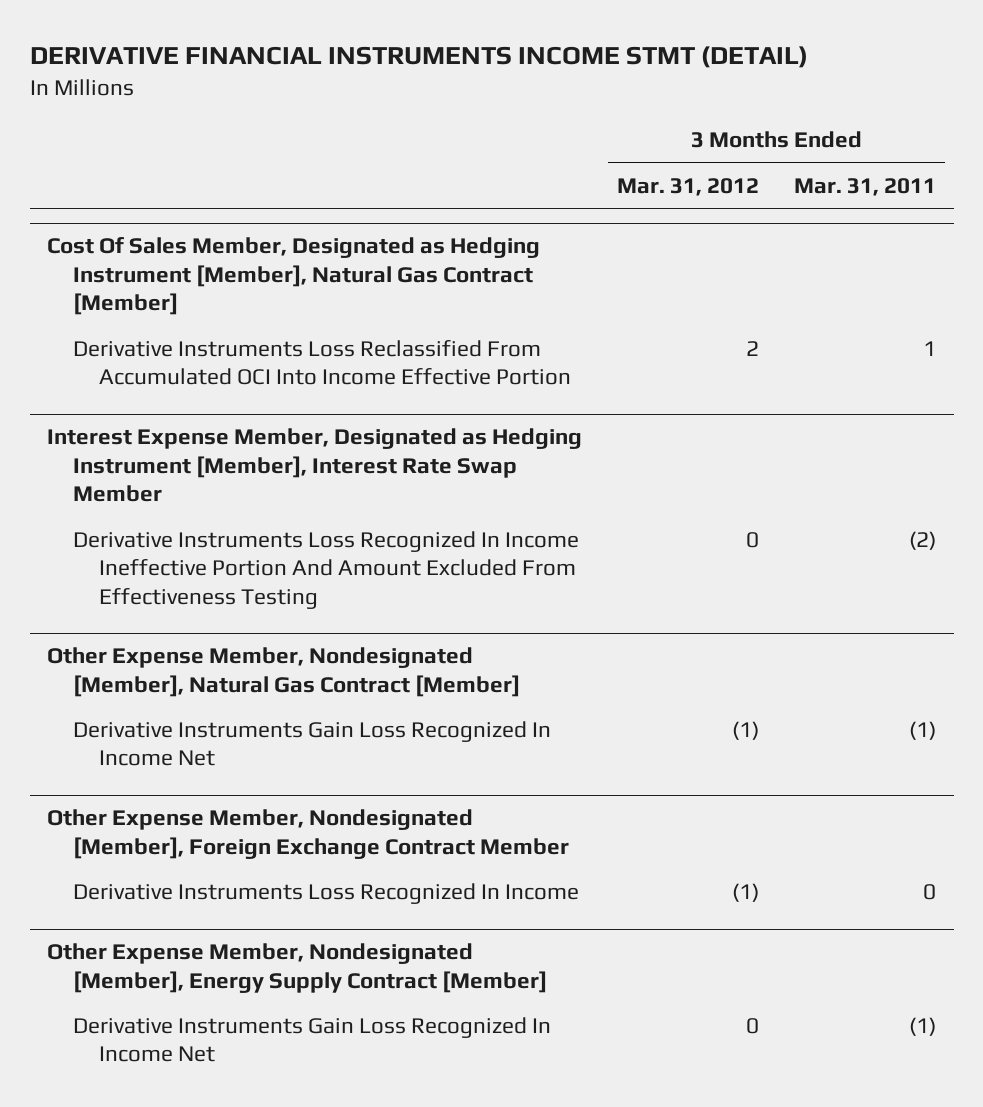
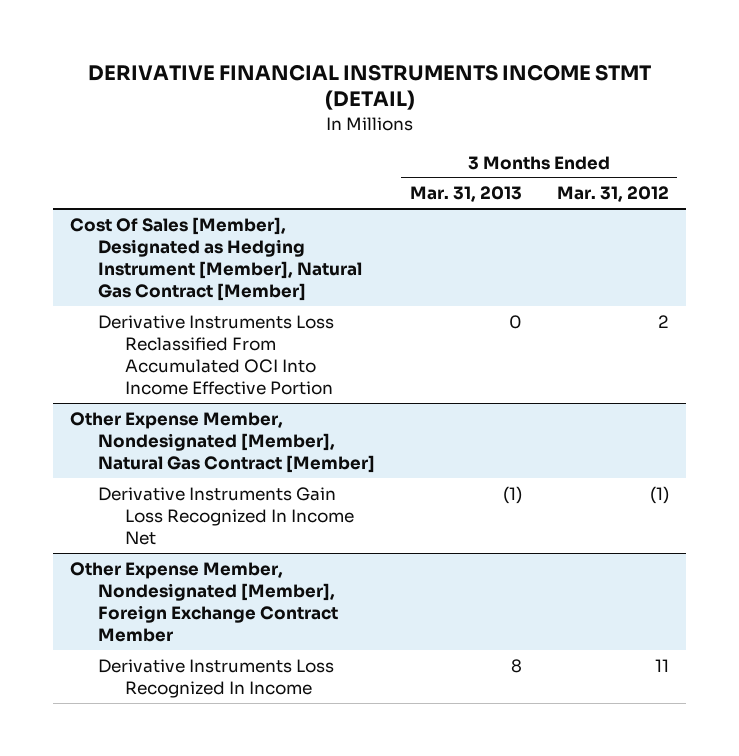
- | 3 Months Ended Mar. 31, 2012 | 3 Months Ended Mar. 31, 2011
+ | 3 Months Ended Mar. 31, 2013 | 3 Months Ended Mar. 31, 2012
- Cost Of Sales Member, Designated as Hedging Instrument [Member], Natural Gas Contract [Member]
+ Cost Of Sales [Member], Designated as Hedging Instrument [Member], Natural Gas Contract [Member]
- Interest Expense Member, Designated as Hedging Instrument [Member], Interest Rate Swap Member
- Derivative Instruments Loss Recognized In Income Ineffective Portion And Amount Excluded From Effectiveness Testing | 0 | (2)
@ Other Expense Member, Nondesignated [Member], Foreign Exchange Contract Member
- Derivative Instruments Loss Recognized In Income | (1) | 0
- Other Expense Member, Nondesignated [Member], Energy Supply Contract [Member]
- Derivative Instruments Gain Loss Recognized In Income Net | 0 | (1)
@ Other Expense Member, Nondesignated [Member], Foreign Exchange Contract Member
+ Derivative Instruments Loss Recognized In Income | 8 | 11

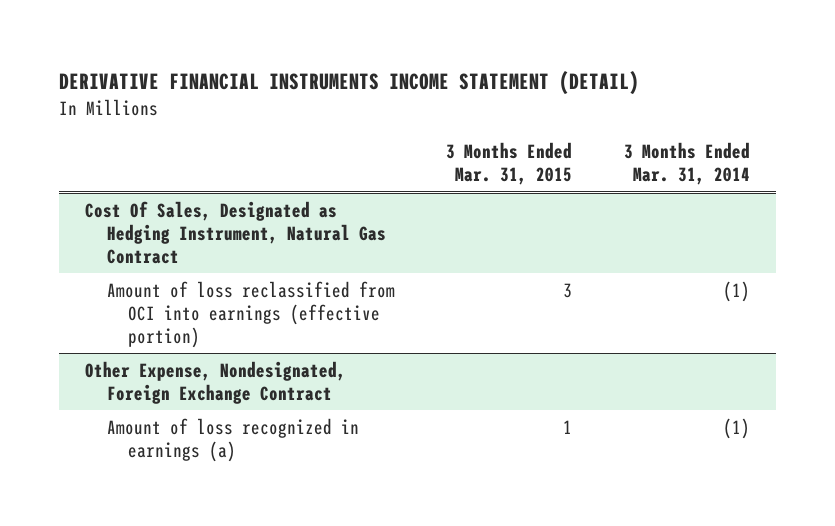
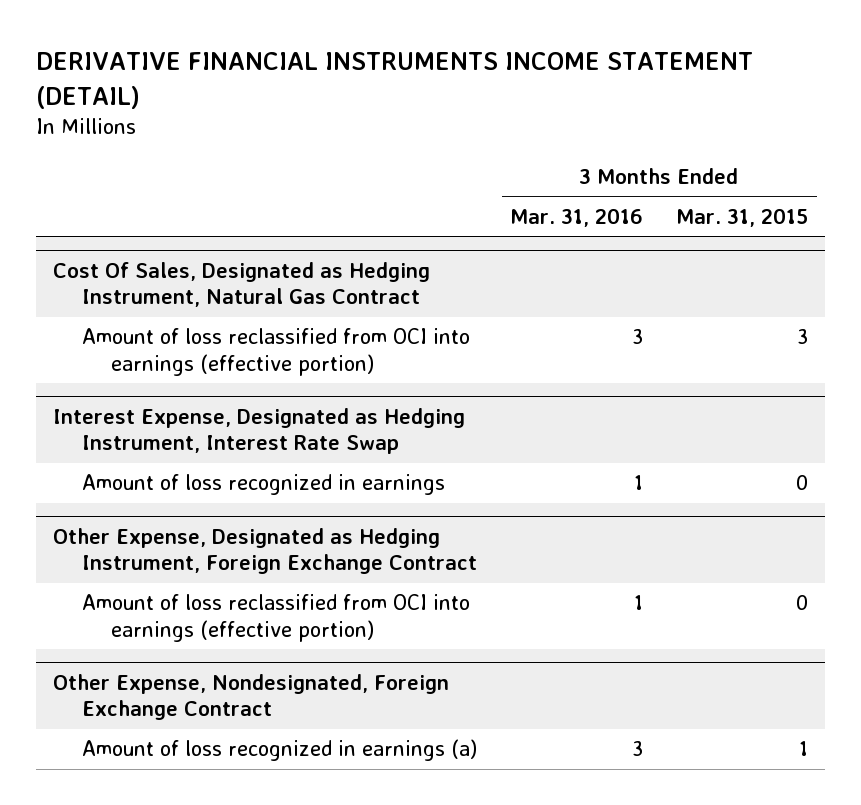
- | 3 Months Ended Mar. 31, 2015 | 3 Months Ended Mar. 31, 2014
+ | 3 Months Ended Mar. 31, 2016 | 3 Months Ended Mar. 31, 2015
+ Interest Expense, Designated as Hedging Instrument, Interest Rate Swap
+ Amount of loss recognized in earnings | 1 | 0
+ Other Expense, Designated as Hedging Instrument, Foreign Exchange Contract
+ Amount of loss reclassified from OCI into earnings (effective portion) | 1 | 0

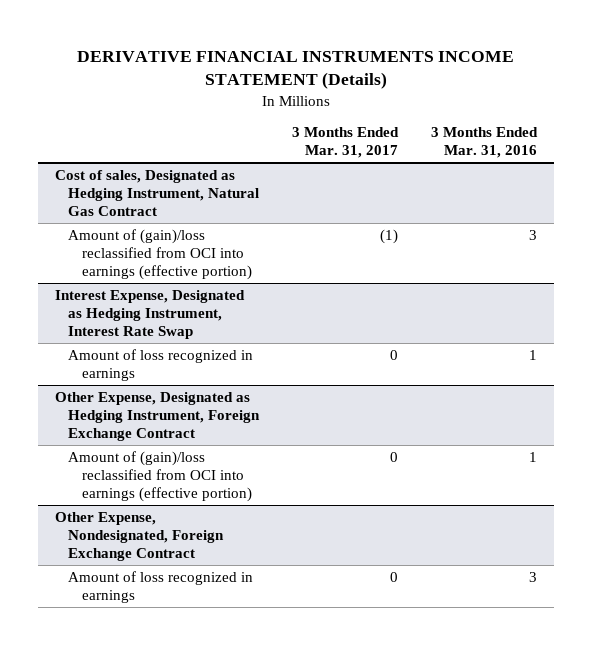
- DERIVATIVE FINANCIAL INSTRUMENTS INCOME STATEMENT (DETAIL)
+ DERIVATIVE FINANCIAL INSTRUMENTS INCOME STATEMENT (Details)
- | 3 Months Ended Mar. 31, 2016 | 3 Months Ended Mar. 31, 2015
+ | 3 Months Ended Mar. 31, 2017 | 3 Months Ended Mar. 31, 2016
- Cost Of Sales, Designated as Hedging Instrument, Natural Gas Contract
- Amount of loss reclassified from OCI into earnings (effective portion) | 3 | 3
+ Cost of sales, Designated as Hedging Instrument, Natural Gas Contract
+ Amount of (gain)/loss reclassified from OCI into earnings (effective portion) | (1) | 3
@ Other Expense, Designated as Hedging Instrument, Foreign Exchange Contract
- Amount of loss reclassified from OCI into earnings (effective portion) | 1 | 0
+ Amount of (gain)/loss reclassified from OCI into earnings (effective portion) | 0 | 1
@ Other Expense, Nondesignated, Foreign Exchange Contract
- Amount of loss recognized in earnings (a) | 3 | 1
+ Amount of loss recognized in earnings | 0 | 3

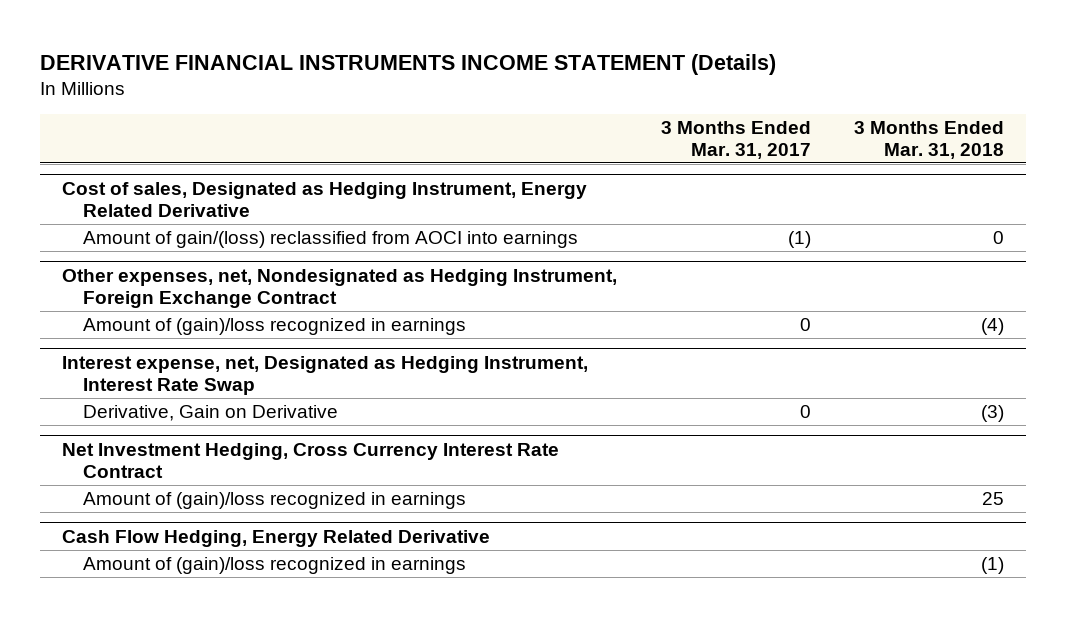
- | 3 Months Ended Mar. 31, 2017 | 3 Months Ended Mar. 31, 2016
+ | 3 Months Ended Mar. 31, 2017 | 3 Months Ended Mar. 31, 2018
- Cost of sales, Designated as Hedging Instrument, Natural Gas Contract
- Amount of (gain)/loss reclassified from OCI into earnings (effective portion) | (1) | 3
- Interest Expense, Designated as Hedging Instrument, Interest Rate Swap
- Amount of loss recognized in earnings | 0 | 1
- Other Expense, Designated as Hedging Instrument, Foreign Exchange Contract
- Amount of (gain)/loss reclassified from OCI into earnings (effective portion) | 0 | 1
- Other Expense, Nondesignated, Foreign Exchange Contract
- Amount of loss recognized in earnings | 0 | 3
+ Cost of sales, Designated as Hedging Instrument, Energy Related Derivative
+ Amount of gain/(loss) reclassified from AOCI into earnings | (1) | 0
+ Other expenses, net, Nondesignated as Hedging Instrument, Foreign Exchange Contract
+ Amount of (gain)/loss recognized in earnings | 0 | (4)
+ Interest expense, net, Designated as Hedging Instrument, Interest Rate Swap
+ Derivative, Gain on Derivative | 0 | (3)
+ Net Investment Hedging, Cross Currency Interest Rate Contract
+ Amount of (gain)/loss recognized in earnings | | 25
+ Cash Flow Hedging, Energy Related Derivative
+ Amount of (gain)/loss recognized in earnings | | (1)

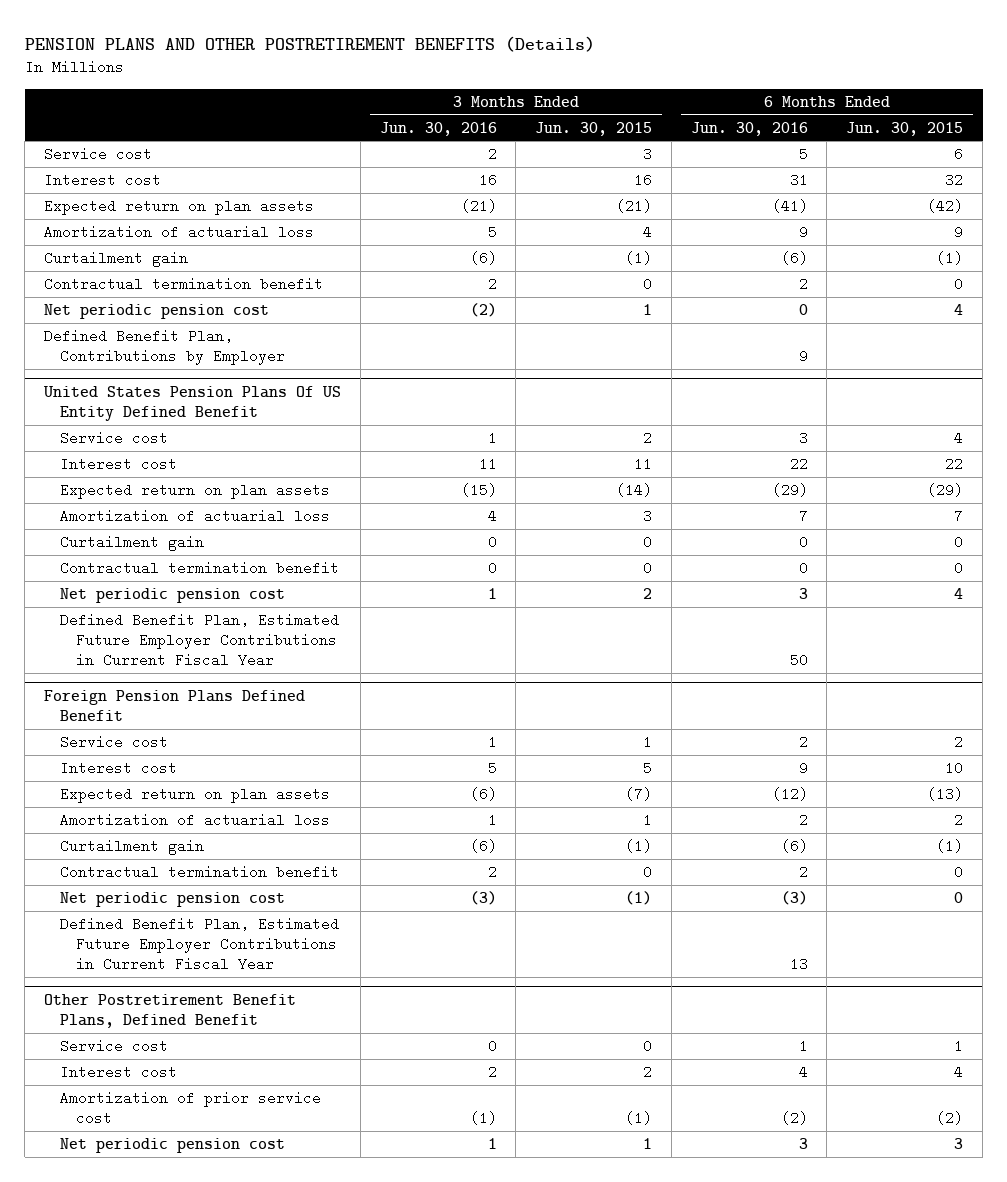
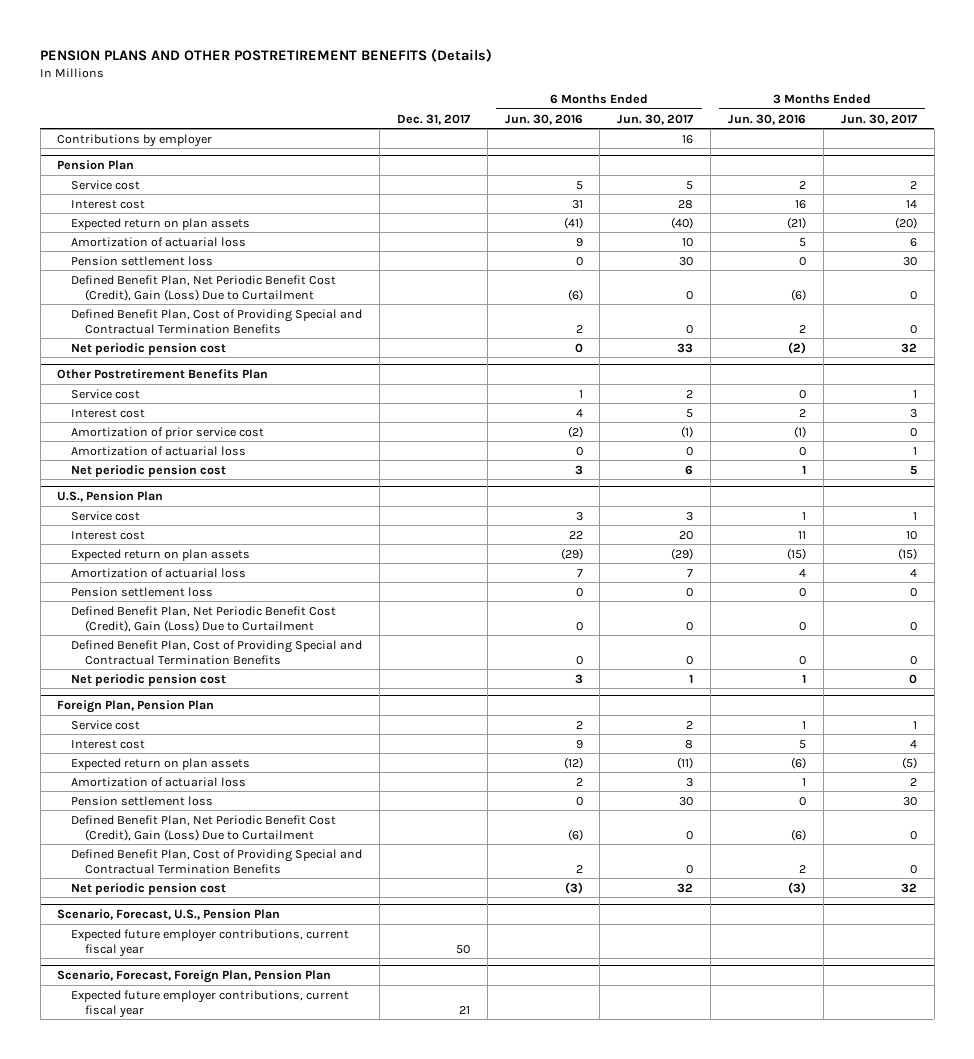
- | 3 Months Ended Jun. 30, 2016 | 3 Months Ended Jun. 30, 2015 | 6 Months Ended Jun. 30, 2016 | 6 Months Ended Jun. 30, 2015
+ | Dec. 31, 2017 | 6 Months Ended Jun. 30, 2016 | 6 Months Ended Jun. 30, 2017 | 3 Months Ended Jun. 30, 2016 | 3 Months Ended Jun. 30, 2017
+ Contributions by employer | | | 16 | |
+ Pension Plan
- Curtailment gain | (6) | (1) | (6) | (1)
- Contractual termination benefit | 2 | 0 | 2 | 0
+ Pension settlement loss | | 0 | 30 | 0 | 30
+ Defined Benefit Plan, Net Periodic Benefit Cost (Credit), Gain (Loss) Due to Curtailment | | (6) | 0 | (6) | 0
+ Defined Benefit Plan, Cost of Providing Special and Contractual Termination Benefits | | 2 | 0 | 2 | 0
- Defined Benefit Plan, Contributions by Employer | | | 9 |
- United States Pension Plans Of US Entity Defined Benefit
+ Other Postretirement Benefits Plan
+ Service cost | | 1 | 2 | 0 | 1
+ Interest cost | | 4 | 5 | 2 | 3
+ Amortization of prior service cost | | (2) | (1) | (1) | 0
+ Amortization of actuarial loss | | 0 | 0 | 0 | 1
+ Net periodic pension cost | | 3 | 6 | 1 | 5
+ U.S., Pension Plan
- Curtailment gain | 0 | 0 | 0 | 0
- Contractual termination benefit | 0 | 0 | 0 | 0
+ Pension settlement loss | | 0 | 0 | 0 | 0
+ Defined Benefit Plan, Net Periodic Benefit Cost (Credit), Gain (Loss) Due to Curtailment | | 0 | 0 | 0 | 0
+ Defined Benefit Plan, Cost of Providing Special and Contractual Termination Benefits | | 0 | 0 | 0 | 0
- Defined Benefit Plan, Estimated Future Employer Contributions in Current Fiscal Year | | | 50 |
- Foreign Pension Plans Defined Benefit
+ Foreign Plan, Pension Plan
- Curtailment gain | (6) | (1) | (6) | (1)
- Contractual termination benefit | 2 | 0 | 2 | 0
+ Pension settlement loss | | 0 | 30 | 0 | 30
+ Defined Benefit Plan, Net Periodic Benefit Cost (Credit), Gain (Loss) Due to Curtailment | | (6) | 0 | (6) | 0
+ Defined Benefit Plan, Cost of Providing Special and Contractual Termination Benefits | | 2 | 0 | 2 | 0
- Defined Benefit Plan, Estimated Future Employer Contributions in Current Fiscal Year | | | 13 |
- Other Postretirement Benefit Plans, Defined Benefit
- Service cost | 0 | 0 | 1 | 1
- Interest cost | 2 | 2 | 4 | 4
- Amortization of prior service cost | (1) | (1) | (2) | (2)
- Net periodic pension cost | 1 | 1 | 3 | 3
+ Scenario, Forecast, U.S., Pension Plan
+ Expected future employer contributions, current fiscal year | 50 | | | |
+ Scenario, Forecast, Foreign Plan, Pension Plan
+ Expected future employer contributions, current fiscal year | 21 | | | |

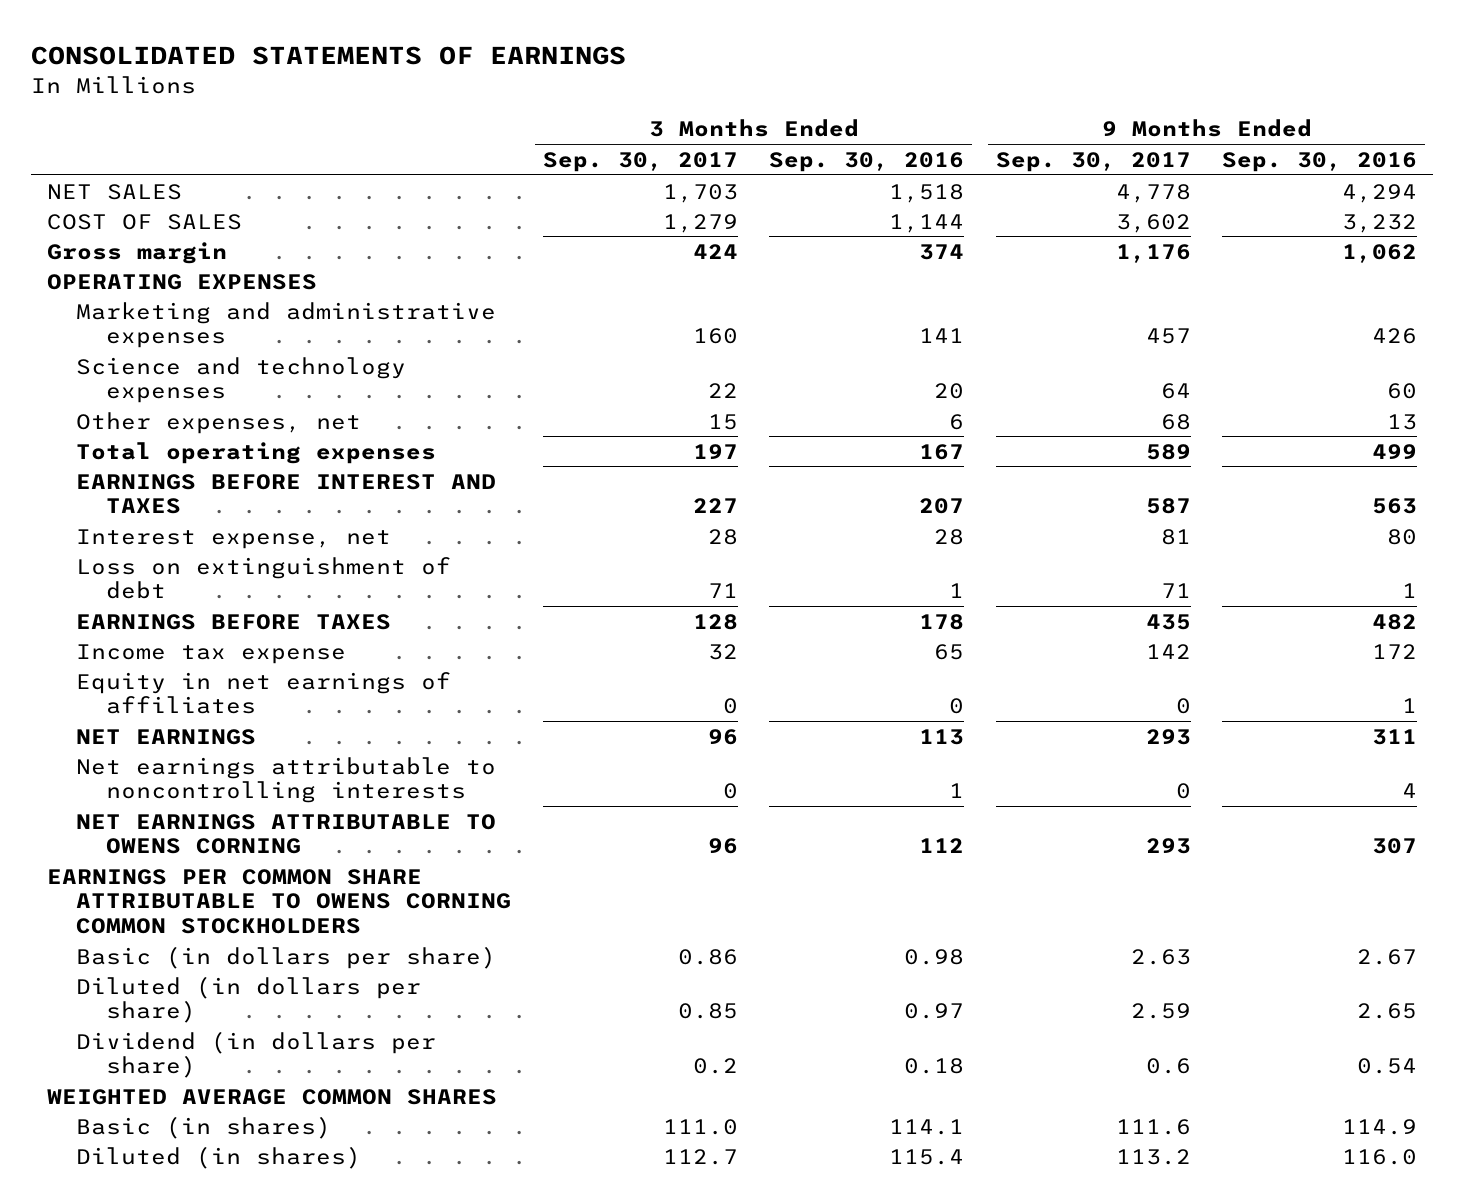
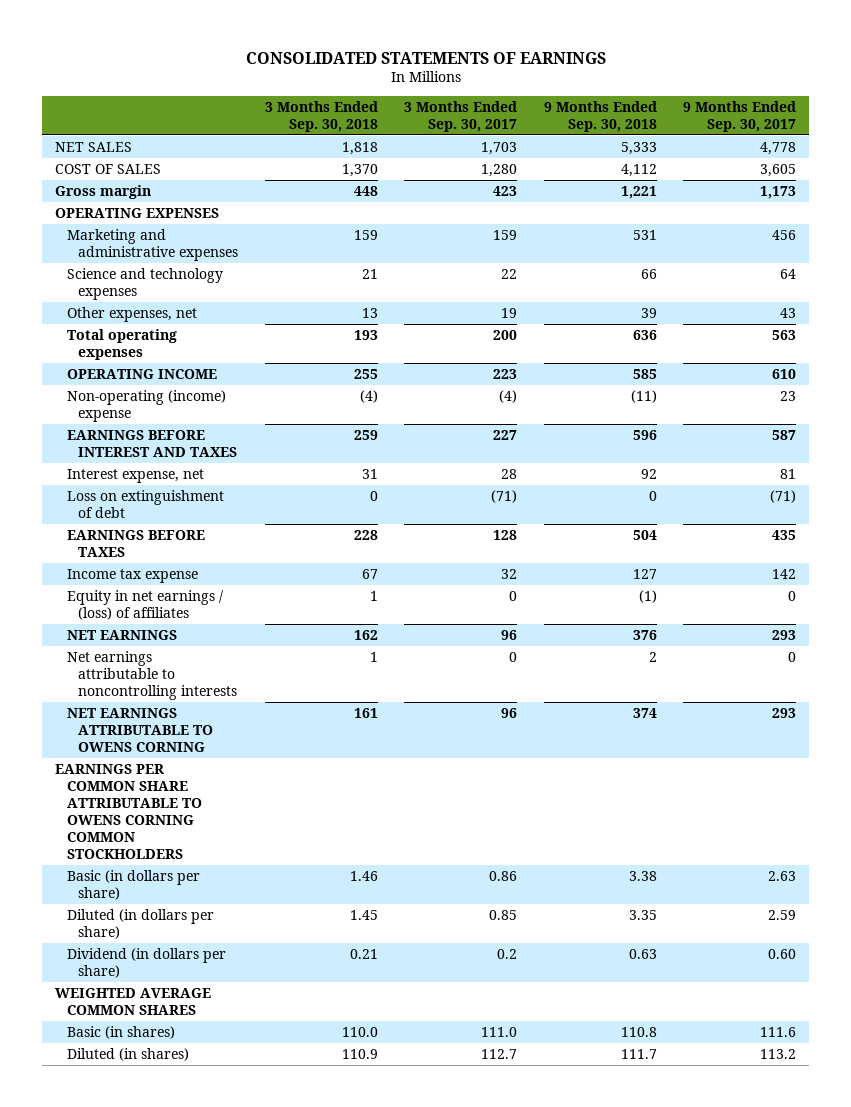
- | 3 Months Ended Sep. 30, 2017 | 3 Months Ended Sep. 30, 2016 | 9 Months Ended Sep. 30, 2017 | 9 Months Ended Sep. 30, 2016
+ | 3 Months Ended Sep. 30, 2018 | 3 Months Ended Sep. 30, 2017 | 9 Months Ended Sep. 30, 2018 | 9 Months Ended Sep. 30, 2017
- COST OF SALES | 1,279 | 1,144 | 3,602 | 3,232
- Gross margin | 424 | 374 | 1,176 | 1,062
+ COST OF SALES | 1,370 | 1,280 | 4,112 | 3,605
+ Gross margin | 448 | 423 | 1,221 | 1,173
- Marketing and administrative expenses | 160 | 141 | 457 | 426
+ Marketing and administrative expenses | 159 | 159 | 531 | 456
- Other expenses, net | 15 | 6 | 68 | 13
- Total operating expenses | 197 | 167 | 589 | 499
+ Other expenses, net | 13 | 19 | 39 | 43
+ Total operating expenses | 193 | 200 | 636 | 563
+ OPERATING INCOME | 255 | 223 | 585 | 610
+ Non-operating (income) expense | (4) | (4) | (11) | 23
- Loss on extinguishment of debt | 71 | 1 | 71 | 1
+ Loss on extinguishment of debt | 0 | (71) | 0 | (71)
- Equity in net earnings of affiliates | 0 | 0 | 0 | 1
+ Equity in net earnings / (loss) of affiliates | 1 | 0 | (1) | 0
- Dividend (in dollars per share) | 0.2 | 0.18 | 0.6 | 0.54
+ Dividend (in dollars per share) | 0.21 | 0.2 | 0.63 | 0.60

